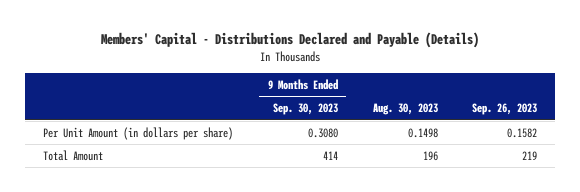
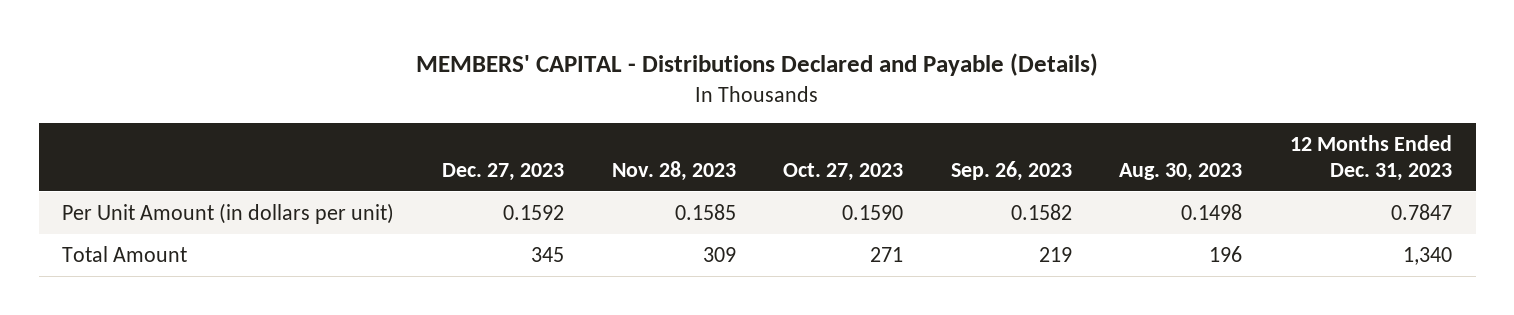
- Members' Capital - Distributions Declared and Payable (Details)
+ MEMBERS' CAPITAL - Distributions Declared and Payable (Details)
- | 9 Months Ended Sep. 30, 2023 | Aug. 30, 2023 | Sep. 26, 2023
+ | Dec. 27, 2023 | Nov. 28, 2023 | Oct. 27, 2023 | Sep. 26, 2023 | Aug. 30, 2023 | 12 Months Ended Dec. 31, 2023
- Per Unit Amount (in dollars per share) | 0.3080 | 0.1498 | 0.1582
+ Per Unit Amount (in dollars per unit) | 0.1592 | 0.1585 | 0.1590 | 0.1582 | 0.1498 | 0.7847

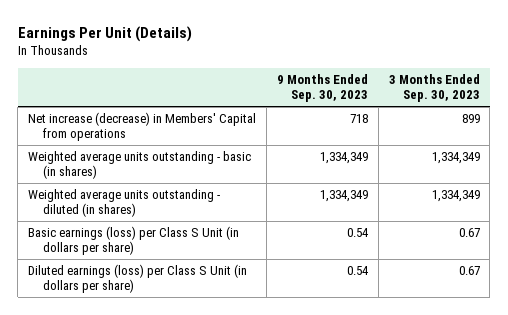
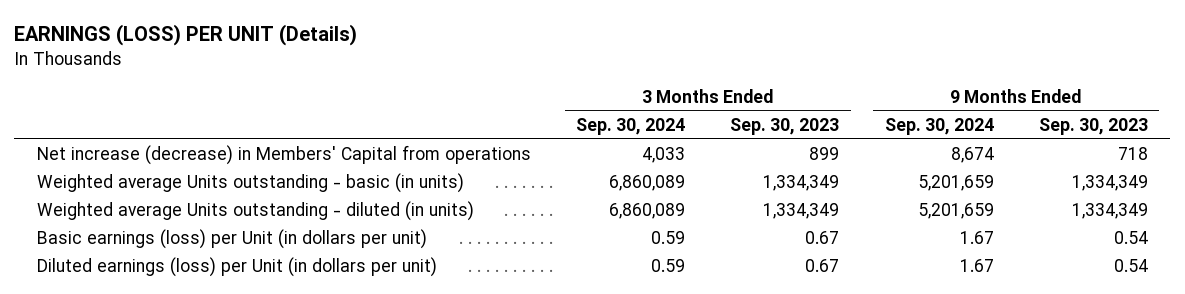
- Earnings Per Unit (Details)
+ EARNINGS (LOSS) PER UNIT (Details)
- | 9 Months Ended Sep. 30, 2023 | 3 Months Ended Sep. 30, 2023
+ | 3 Months Ended Sep. 30, 2024 | 3 Months Ended Sep. 30, 2023 | 9 Months Ended Sep. 30, 2024 | 9 Months Ended Sep. 30, 2023
- Weighted average units outstanding - basic (in shares) | 1,334,349 | 1,334,349
- Weighted average units outstanding - diluted (in shares) | 1,334,349 | 1,334,349
- Basic earnings (loss) per Class S Unit (in dollars per share) | 0.54 | 0.67
- Diluted earnings (loss) per Class S Unit (in dollars per share) | 0.54 | 0.67
+ Weighted average Units outstanding - basic (in units) | 6,860,089 | 1,334,349 | 5,201,659 | 1,334,349
+ Weighted average Units outstanding - diluted (in units) | 6,860,089 | 1,334,349 | 5,201,659 | 1,334,349
+ Basic earnings (loss) per Unit (in dollars per unit) | 0.59 | 0.67 | 1.67 | 0.54
+ Diluted earnings (loss) per Unit (in dollars per unit) | 0.59 | 0.67 | 1.67 | 0.54

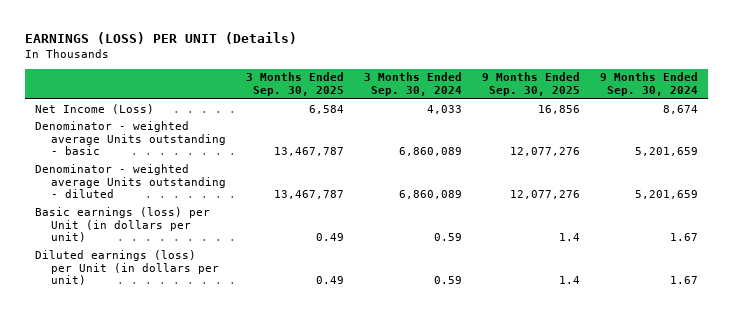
- | 3 Months Ended Sep. 30, 2024 | 3 Months Ended Sep. 30, 2023 | 9 Months Ended Sep. 30, 2024 | 9 Months Ended Sep. 30, 2023
+ | 3 Months Ended Sep. 30, 2025 | 3 Months Ended Sep. 30, 2024 | 9 Months Ended Sep. 30, 2025 | 9 Months Ended Sep. 30, 2024
- Net increase (decrease) in Members' Capital from operations | 4,033 | 899 | 8,674 | 718
- Weighted average Units outstanding - basic (in units) | 6,860,089 | 1,334,349 | 5,201,659 | 1,334,349
- Weighted average Units outstanding - diluted (in units) | 6,860,089 | 1,334,349 | 5,201,659 | 1,334,349
+ Net Income (Loss) | 6,584 | 4,033 | 16,856 | 8,674
+ Denominator - weighted average Units outstanding - basic | 13,467,787 | 6,860,089 | 12,077,276 | 5,201,659
+ Denominator - weighted average Units outstanding - diluted | 13,467,787 | 6,860,089 | 12,077,276 | 5,201,659

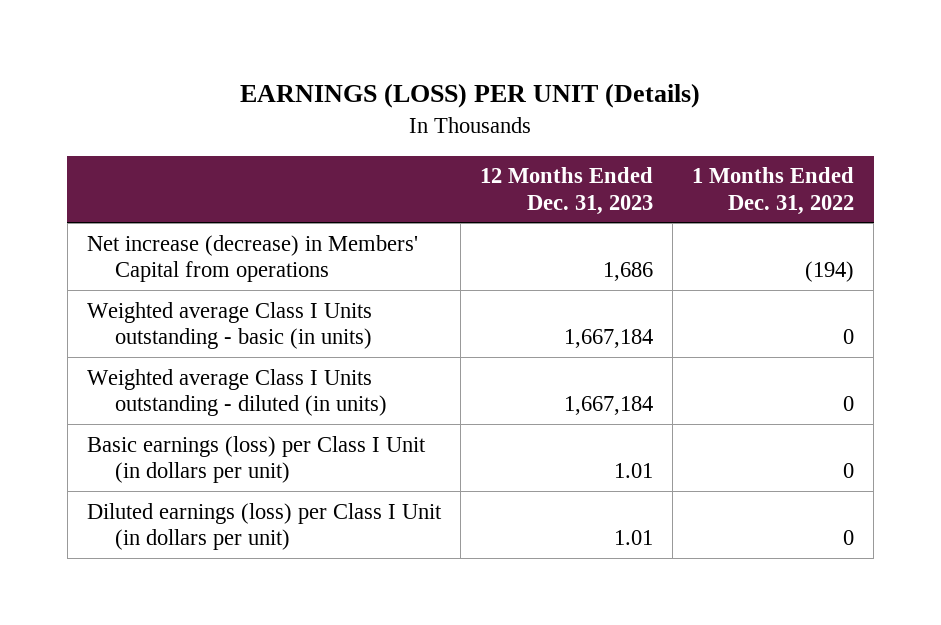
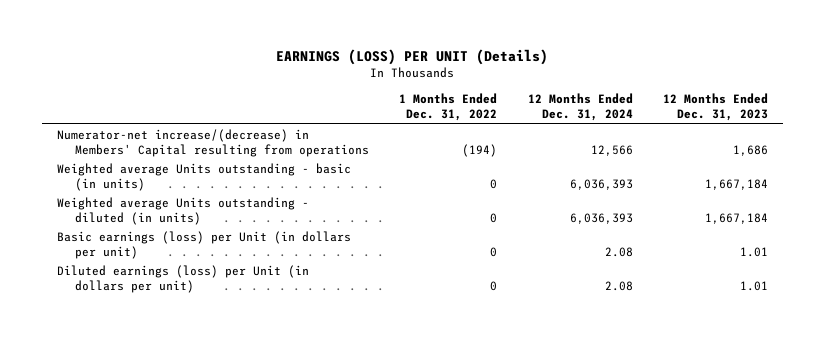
- | 12 Months Ended Dec. 31, 2023 | 1 Months Ended Dec. 31, 2022
+ | 1 Months Ended Dec. 31, 2022 | 12 Months Ended Dec. 31, 2024 | 12 Months Ended Dec. 31, 2023
- Net increase (decrease) in Members' Capital from operations | 1,686 | (194)
- Weighted average Class I Units outstanding - basic (in units) | 1,667,184 | 0
- Weighted average Class I Units outstanding - diluted (in units) | 1,667,184 | 0
- Basic earnings (loss) per Class I Unit (in dollars per unit) | 1.01 | 0
- Diluted earnings (loss) per Class I Unit (in dollars per unit) | 1.01 | 0
+ Numerator-net increase/(decrease) in Members' Capital resulting from operations | (194) | 12,566 | 1,686
+ Weighted average Units outstanding - basic (in units) | 0 | 6,036,393 | 1,667,184
+ Weighted average Units outstanding - diluted (in units) | 0 | 6,036,393 | 1,667,184
+ Basic earnings (loss) per Unit (in dollars per unit) | 0 | 2.08 | 1.01
+ Diluted earnings (loss) per Unit (in dollars per unit) | 0 | 2.08 | 1.01

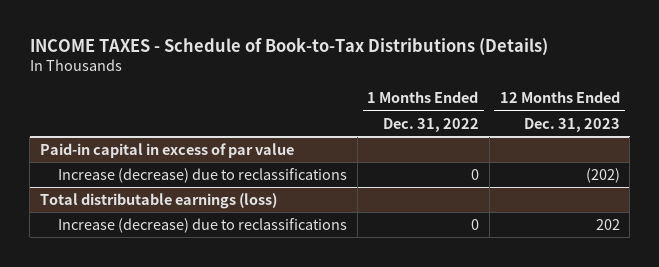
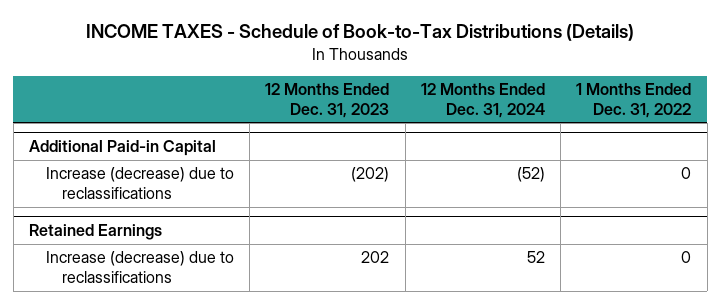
- | 1 Months Ended Dec. 31, 2022 | 12 Months Ended Dec. 31, 2023
+ | 12 Months Ended Dec. 31, 2023 | 12 Months Ended Dec. 31, 2024 | 1 Months Ended Dec. 31, 2022
- Paid-in capital in excess of par value
+ Additional Paid-in Capital
- Total distributable earnings (loss)
+ Retained Earnings

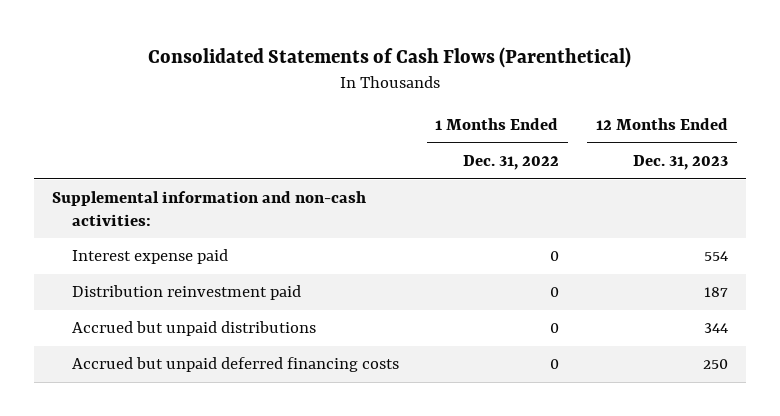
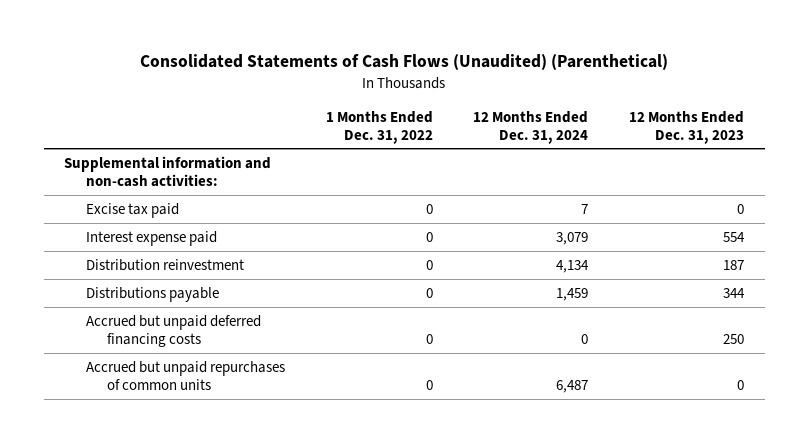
- Consolidated Statements of Cash Flows (Parenthetical)
+ Consolidated Statements of Cash Flows (Unaudited) (Parenthetical)
- | 1 Months Ended Dec. 31, 2022 | 12 Months Ended Dec. 31, 2023
+ | 1 Months Ended Dec. 31, 2022 | 12 Months Ended Dec. 31, 2024 | 12 Months Ended Dec. 31, 2023
+ Excise tax paid | 0 | 7 | 0
- Distribution reinvestment paid | 0 | 187
- Accrued but unpaid distributions | 0 | 344
+ Distribution reinvestment | 0 | 4,134 | 187
+ Distributions payable | 0 | 1,459 | 344
+ Accrued but unpaid repurchases of common units | 0 | 6,487 | 0

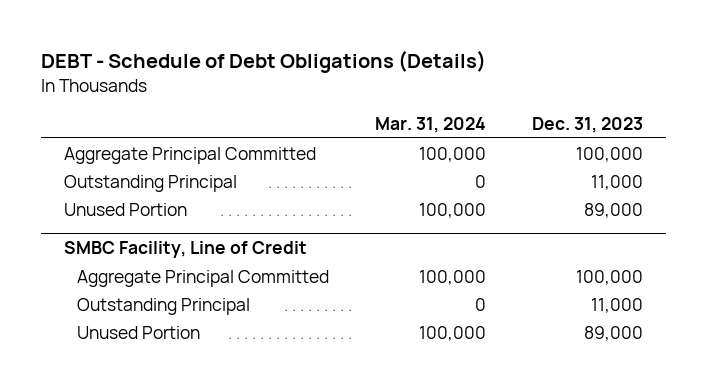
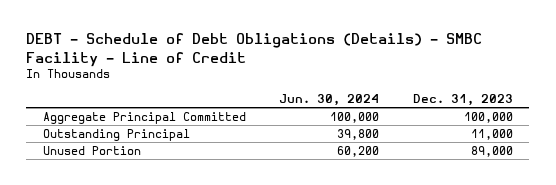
- DEBT - Schedule of Debt Obligations (Details)
+ DEBT - Schedule of Debt Obligations (Details) - SMBC Facility - Line of Credit
- | Mar. 31, 2024 | Dec. 31, 2023
+ | Jun. 30, 2024 | Dec. 31, 2023
- SMBC Facility, Line of Credit
- Aggregate Principal Committed | 100,000 | 100,000
- Outstanding Principal | 0 | 11,000
- Unused Portion | 100,000 | 89,000

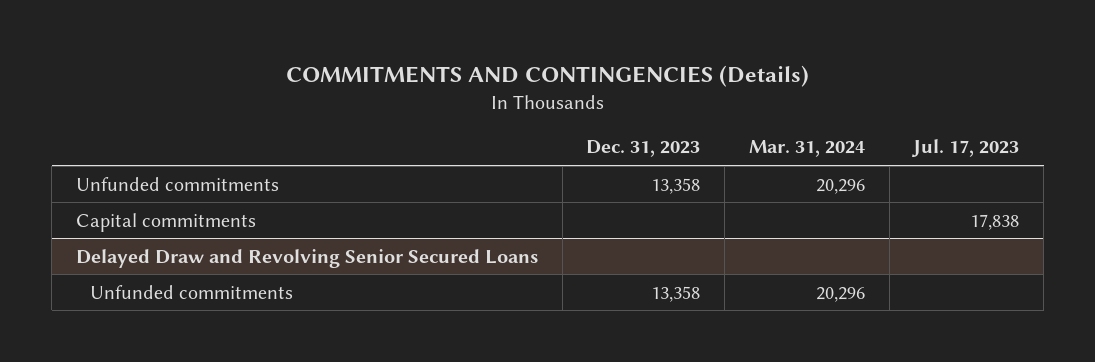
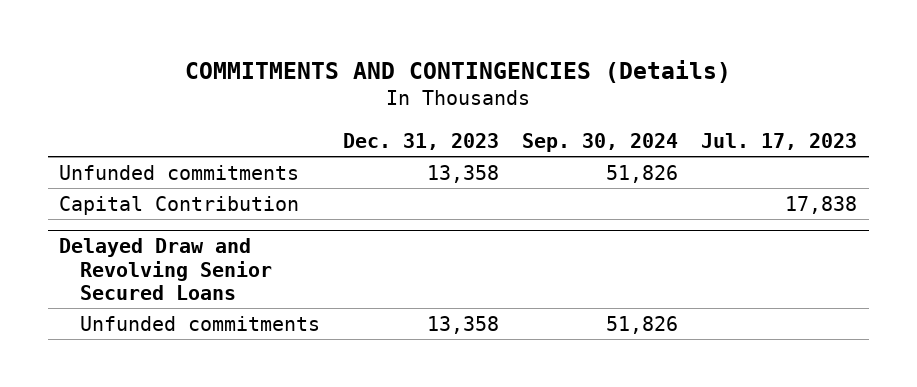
- | Dec. 31, 2023 | Mar. 31, 2024 | Jul. 17, 2023
+ | Dec. 31, 2023 | Sep. 30, 2024 | Jul. 17, 2023
- Capital commitments | | | 17,838
+ Capital Contribution | | | 17,838

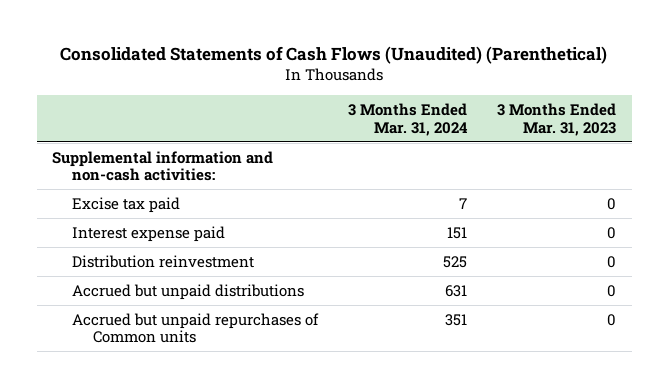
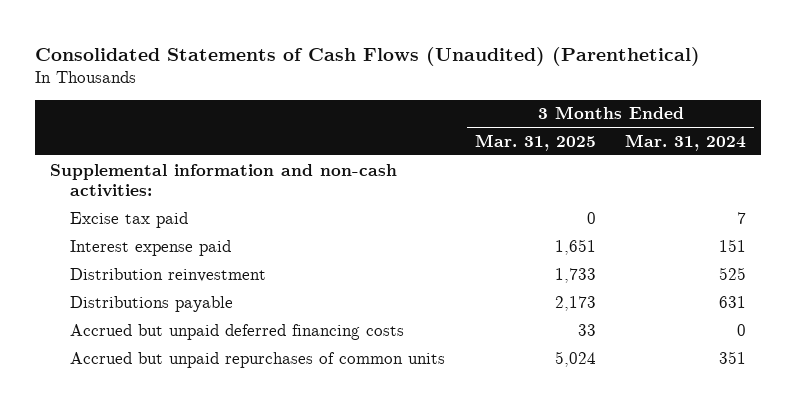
- | 3 Months Ended Mar. 31, 2024 | 3 Months Ended Mar. 31, 2023
+ | 3 Months Ended Mar. 31, 2025 | 3 Months Ended Mar. 31, 2024
- Accrued but unpaid distributions | 631 | 0
- Accrued but unpaid repurchases of Common units | 351 | 0
+ Distributions payable | 2,173 | 631
+ Accrued but unpaid deferred financing costs | 33 | 0
+ Accrued but unpaid repurchases of common units | 5,024 | 351

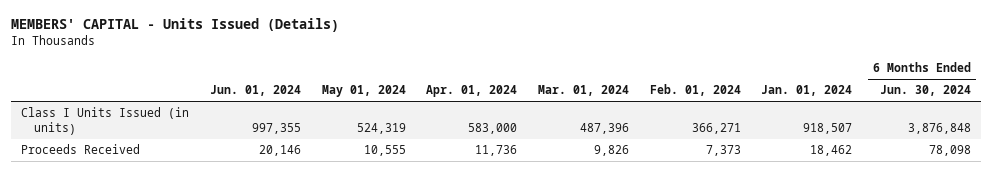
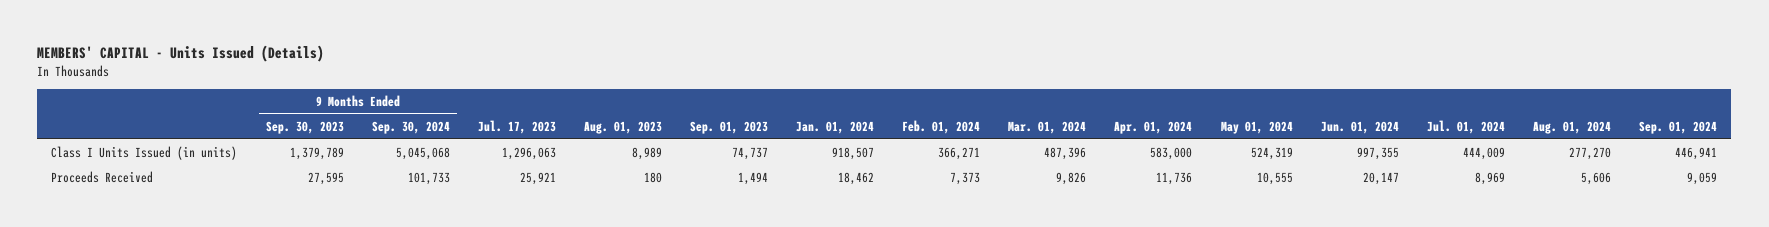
- | Jun. 01, 2024 | May 01, 2024 | Apr. 01, 2024 | Mar. 01, 2024 | Feb. 01, 2024 | Jan. 01, 2024 | 6 Months Ended Jun. 30, 2024
+ | 9 Months Ended Sep. 30, 2023 | 9 Months Ended Sep. 30, 2024 | Jul. 17, 2023 | Aug. 01, 2023 | Sep. 01, 2023 | Jan. 01, 2024 | Feb. 01, 2024 | Mar. 01, 2024 | Apr. 01, 2024 | May 01, 2024 | Jun. 01, 2024 | Jul. 01, 2024 | Aug. 01, 2024 | Sep. 01, 2024
- Proceeds Received | 20,146 | 10,555 | 11,736 | 9,826 | 7,373 | 18,462 | 78,098
+ Proceeds Received | 27,595 | 101,733 | 25,921 | 180 | 1,494 | 18,462 | 7,373 | 9,826 | 11,736 | 10,555 | 20,147 | 8,969 | 5,606 | 9,059

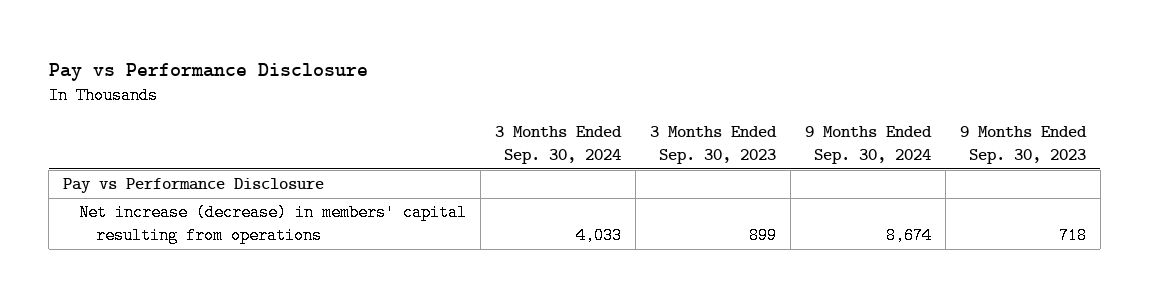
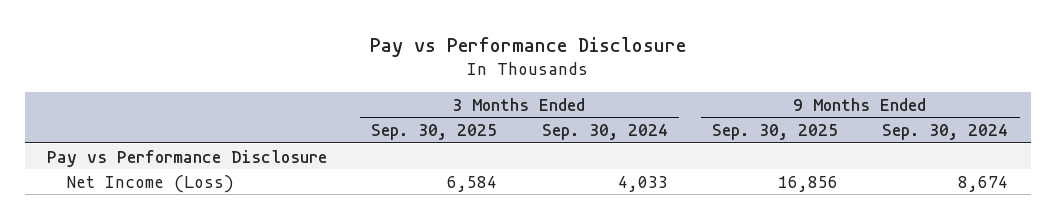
- | 3 Months Ended Sep. 30, 2024 | 3 Months Ended Sep. 30, 2023 | 9 Months Ended Sep. 30, 2024 | 9 Months Ended Sep. 30, 2023
+ | 3 Months Ended Sep. 30, 2025 | 3 Months Ended Sep. 30, 2024 | 9 Months Ended Sep. 30, 2025 | 9 Months Ended Sep. 30, 2024
- Net increase (decrease) in members' capital resulting from operations | 4,033 | 899 | 8,674 | 718
+ Net Income (Loss) | 6,584 | 4,033 | 16,856 | 8,674

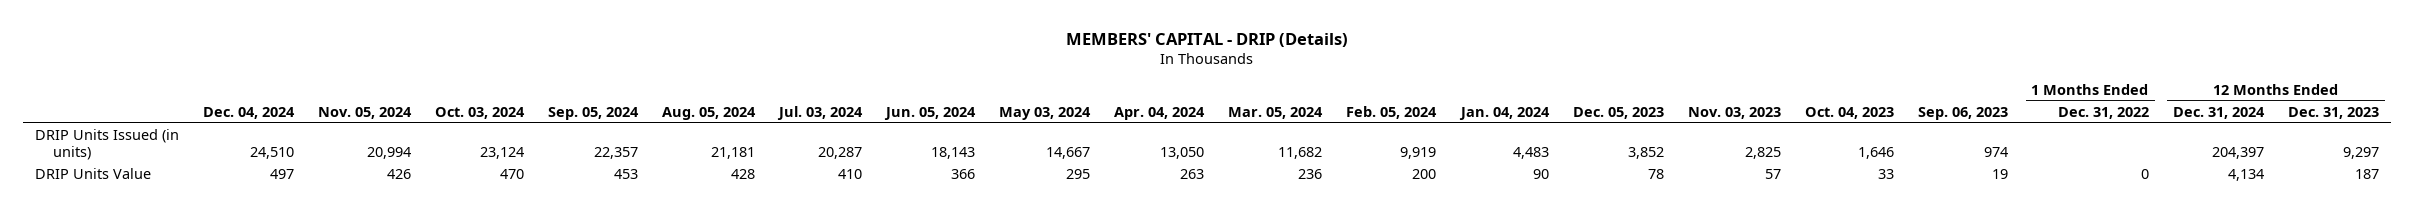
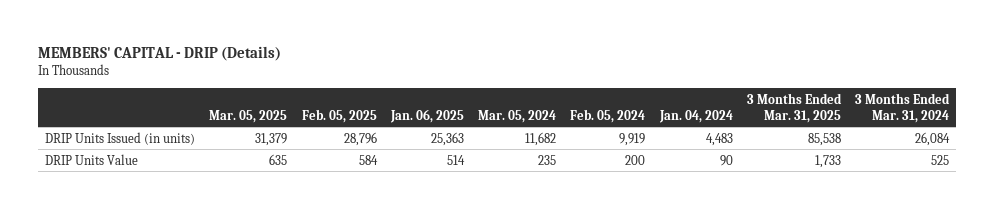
- | Dec. 04, 2024 | Nov. 05, 2024 | Oct. 03, 2024 | Sep. 05, 2024 | Aug. 05, 2024 | Jul. 03, 2024 | Jun. 05, 2024 | May 03, 2024 | Apr. 04, 2024 | Mar. 05, 2024 | Feb. 05, 2024 | Jan. 04, 2024 | Dec. 05, 2023 | Nov. 03, 2023 | Oct. 04, 2023 | Sep. 06, 2023 | 1 Months Ended Dec. 31, 2022 | 12 Months Ended Dec. 31, 2024 | 12 Months Ended Dec. 31, 2023
+ | Mar. 05, 2025 | Feb. 05, 2025 | Jan. 06, 2025 | Mar. 05, 2024 | Feb. 05, 2024 | Jan. 04, 2024 | 3 Months Ended Mar. 31, 2025 | 3 Months Ended Mar. 31, 2024
- DRIP Units Value | 497 | 426 | 470 | 453 | 428 | 410 | 366 | 295 | 263 | 236 | 200 | 90 | 78 | 57 | 33 | 19 | 0 | 4,134 | 187
+ DRIP Units Value | 635 | 584 | 514 | 235 | 200 | 90 | 1,733 | 525

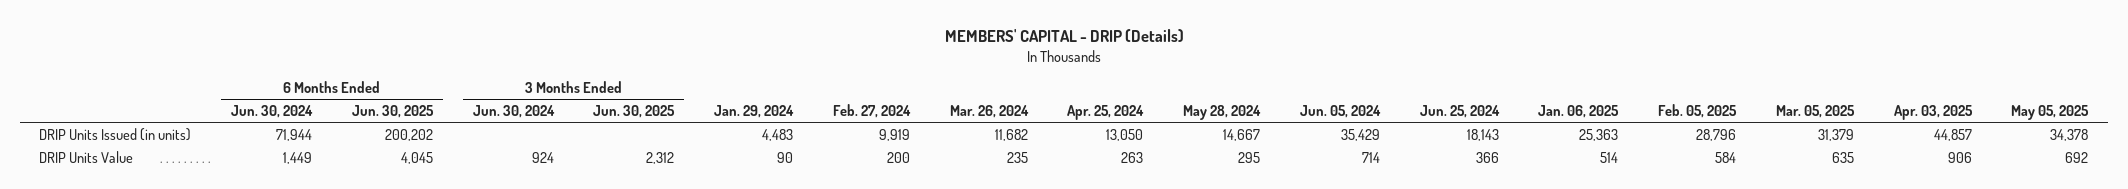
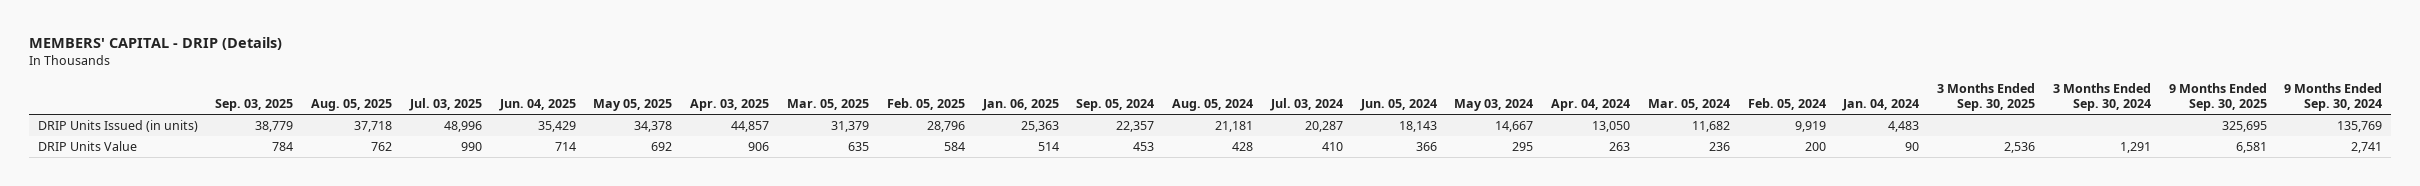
- | 6 Months Ended Jun. 30, 2024 | 6 Months Ended Jun. 30, 2025 | 3 Months Ended Jun. 30, 2024 | 3 Months Ended Jun. 30, 2025 | Jan. 29, 2024 | Feb. 27, 2024 | Mar. 26, 2024 | Apr. 25, 2024 | May 28, 2024 | Jun. 05, 2024 | Jun. 25, 2024 | Jan. 06, 2025 | Feb. 05, 2025 | Mar. 05, 2025 | Apr. 03, 2025 | May 05, 2025
+ | Sep. 03, 2025 | Aug. 05, 2025 | Jul. 03, 2025 | Jun. 04, 2025 | May 05, 2025 | Apr. 03, 2025 | Mar. 05, 2025 | Feb. 05, 2025 | Jan. 06, 2025 | Sep. 05, 2024 | Aug. 05, 2024 | Jul. 03, 2024 | Jun. 05, 2024 | May 03, 2024 | Apr. 04, 2024 | Mar. 05, 2024 | Feb. 05, 2024 | Jan. 04, 2024 | 3 Months Ended Sep. 30, 2025 | 3 Months Ended Sep. 30, 2024 | 9 Months Ended Sep. 30, 2025 | 9 Months Ended Sep. 30, 2024
- DRIP Units Issued (in units) | 71,944 | 200,202 | | | 4,483 | 9,919 | 11,682 | 13,050 | 14,667 | 35,429 | 18,143 | 25,363 | 28,796 | 31,379 | 44,857 | 34,378
- DRIP Units Value | 1,449 | 4,045 | 924 | 2,312 | 90 | 200 | 235 | 263 | 295 | 714 | 366 | 514 | 584 | 635 | 906 | 692
+ DRIP Units Issued (in units) | 38,779 | 37,718 | 48,996 | 35,429 | 34,378 | 44,857 | 31,379 | 28,796 | 25,363 | 22,357 | 21,181 | 20,287 | 18,143 | 14,667 | 13,050 | 11,682 | 9,919 | 4,483 | | | 325,695 | 135,769
+ DRIP Units Value | 784 | 762 | 990 | 714 | 692 | 906 | 635 | 584 | 514 | 453 | 428 | 410 | 366 | 295 | 263 | 236 | 200 | 90 | 2,536 | 1,291 | 6,581 | 2,741

